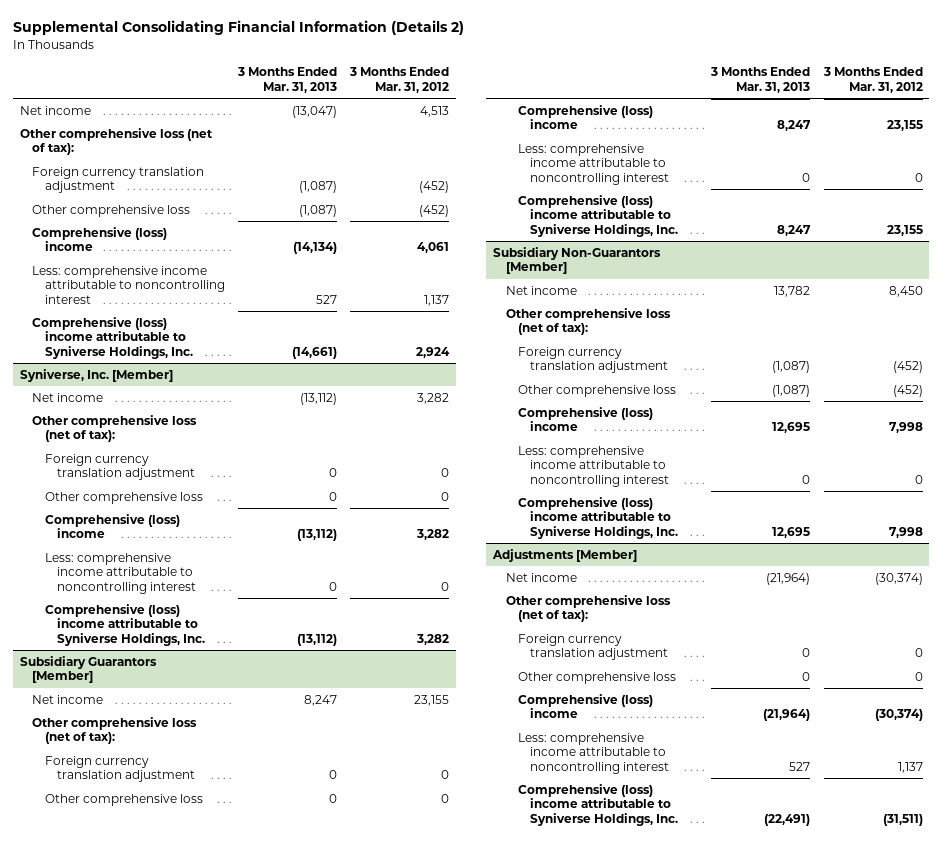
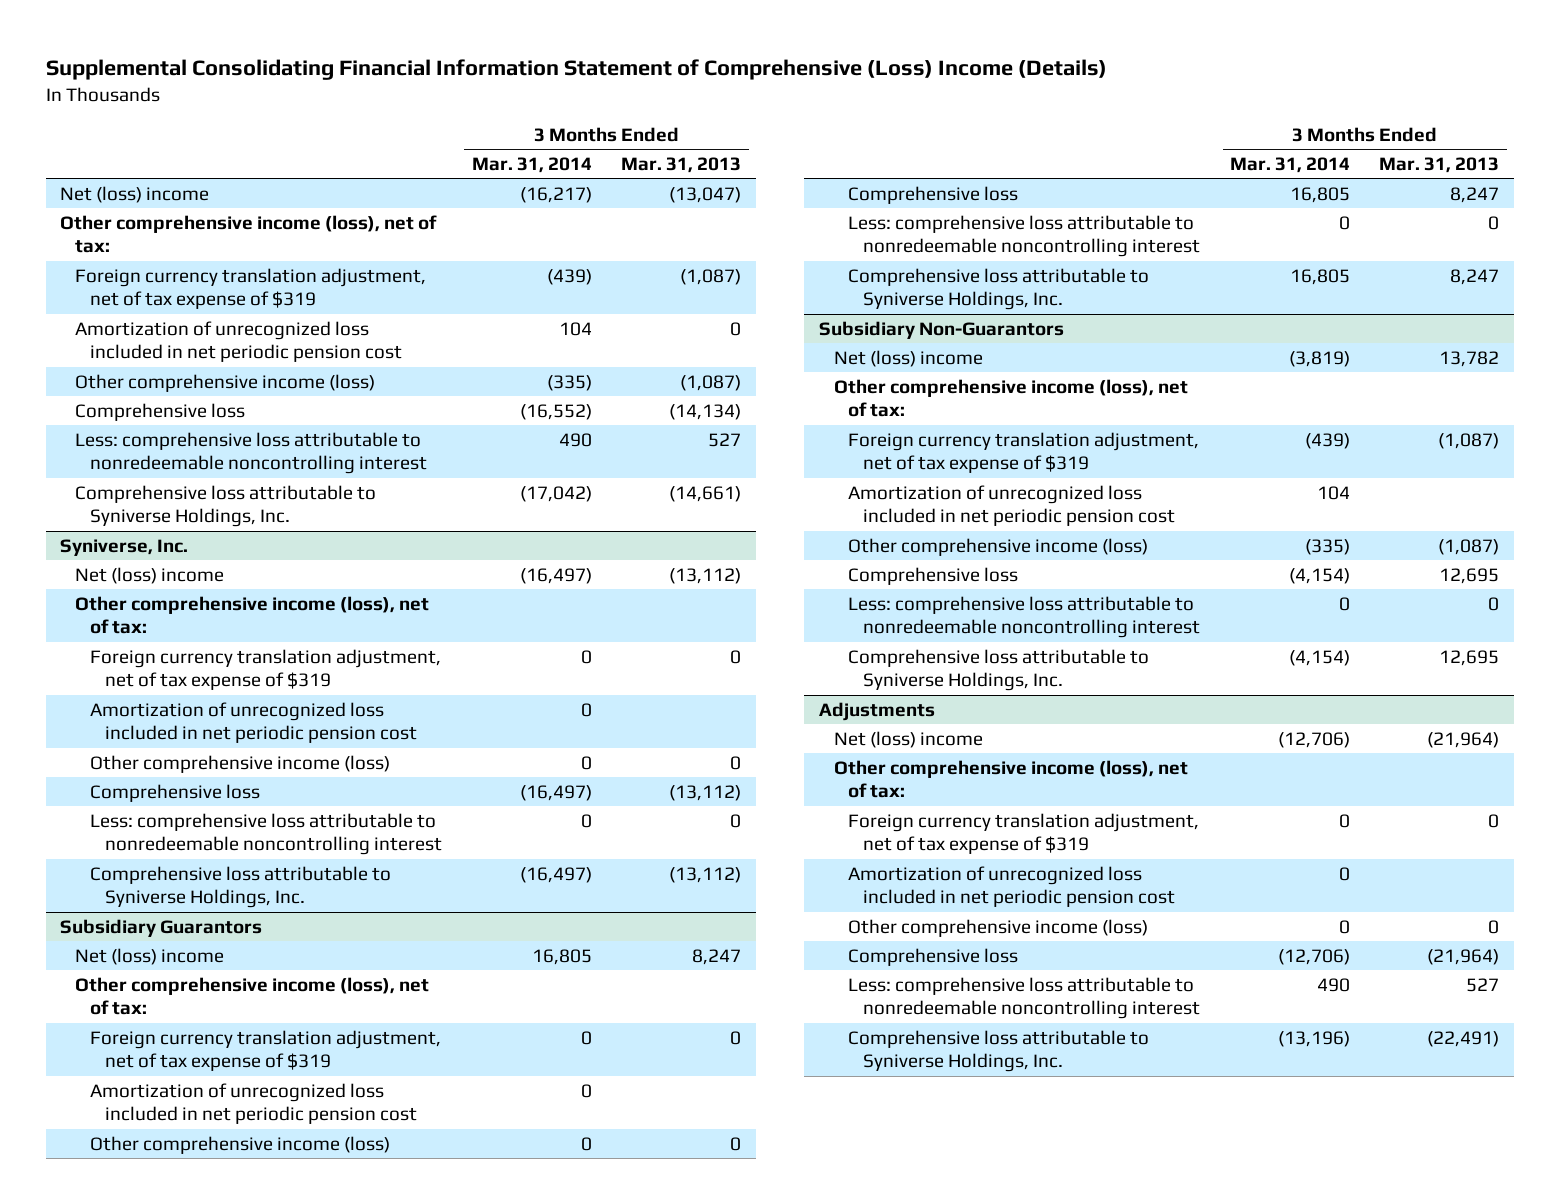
- Supplemental Consolidating Financial Information (Details 2)
+ Supplemental Consolidating Financial Information Statement of Comprehensive (Loss) Income (Details)
- | 3 Months Ended Mar. 31, 2013 | 3 Months Ended Mar. 31, 2012
+ | 3 Months Ended Mar. 31, 2014 | 3 Months Ended Mar. 31, 2013
- Net income | (13,047) | 4,513
- Other comprehensive loss (net of tax):
- Foreign currency translation adjustment | (1,087) | (452)
- Other comprehensive loss | (1,087) | (452)
- Comprehensive (loss) income | (14,134) | 4,061
- Less: comprehensive income attributable to noncontrolling interest | 527 | 1,137
- Comprehensive (loss) income attributable to Syniverse Holdings, Inc. | (14,661) | 2,924
- Syniverse, Inc. [Member]
- Net income | (13,112) | 3,282
- Other comprehensive loss (net of tax):
- Foreign currency translation adjustment | 0 | 0
- Other comprehensive loss | 0 | 0
- Comprehensive (loss) income | (13,112) | 3,282
- Less: comprehensive income attributable to noncontrolling interest | 0 | 0
- Comprehensive (loss) income attributable to Syniverse Holdings, Inc. | (13,112) | 3,282
- Subsidiary Guarantors [Member]
- Net income | 8,247 | 23,155
- Other comprehensive loss (net of tax):
- Foreign currency translation adjustment | 0 | 0
- Other comprehensive loss | 0 | 0
- Comprehensive (loss) income | 8,247 | 23,155
- Less: comprehensive income attributable to noncontrolling interest | 0 | 0
- Comprehensive (loss) income attributable to Syniverse Holdings, Inc. | 8,247 | 23,155
- Subsidiary Non-Guarantors [Member]
- Net income | 13,782 | 8,450
- Other comprehensive loss (net of tax):
- Foreign currency translation adjustment | (1,087) | (452)
- Other comprehensive loss | (1,087) | (452)
- Comprehensive (loss) income | 12,695 | 7,998
- Less: comprehensive income attributable to noncontrolling interest | 0 | 0
- Comprehensive (loss) income attributable to Syniverse Holdings, Inc. | 12,695 | 7,998
- Adjustments [Member]
- Net income | (21,964) | (30,374)
- Other comprehensive loss (net of tax):
- Foreign currency translation adjustment | 0 | 0
- Other comprehensive loss | 0 | 0
- Comprehensive (loss) income | (21,964) | (30,374)
- Less: comprehensive income attributable to noncontrolling interest | 527 | 1,137
- Comprehensive (loss) income attributable to Syniverse Holdings, Inc. | (22,491) | (31,511)
+ Net (loss) income | (16,217) | (13,047)
+ Other comprehensive income (loss), net of tax:
+ Foreign currency translation adjustment, net of tax expense of $319 | (439) | (1,087)
+ Amortization of unrecognized loss included in net periodic pension cost | 104 | 0
+ Other comprehensive income (loss) | (335) | (1,087)
+ Comprehensive loss | (16,552) | (14,134)
+ Less: comprehensive loss attributable to nonredeemable noncontrolling interest | 490 | 527
+ Comprehensive loss attributable to Syniverse Holdings, Inc. | (17,042) | (14,661)
+ Syniverse, Inc.
+ Net (loss) income | (16,497) | (13,112)
+ Other comprehensive income (loss), net of tax:
+ Foreign currency translation adjustment, net of tax expense of $319 | 0 | 0
+ Amortization of unrecognized loss included in net periodic pension cost | 0 |
+ Other comprehensive income (loss) | 0 | 0
+ Comprehensive loss | (16,497) | (13,112)
+ Less: comprehensive loss attributable to nonredeemable noncontrolling interest | 0 | 0
+ Comprehensive loss attributable to Syniverse Holdings, Inc. | (16,497) | (13,112)
+ Subsidiary Guarantors
+ Net (loss) income | 16,805 | 8,247
+ Other comprehensive income (loss), net of tax:
+ Foreign currency translation adjustment, net of tax expense of $319 | 0 | 0
+ Amortization of unrecognized loss included in net periodic pension cost | 0 |
+ Other comprehensive income (loss) | 0 | 0
+ Comprehensive loss | 16,805 | 8,247
+ Less: comprehensive loss attributable to nonredeemable noncontrolling interest | 0 | 0
+ Comprehensive loss attributable to Syniverse Holdings, Inc. | 16,805 | 8,247
+ Subsidiary Non-Guarantors
+ Net (loss) income | (3,819) | 13,782
+ Other comprehensive income (loss), net of tax:
+ Foreign currency translation adjustment, net of tax expense of $319 | (439) | (1,087)
+ Amortization of unrecognized loss included in net periodic pension cost | 104 |
+ Other comprehensive income (loss) | (335) | (1,087)
+ Comprehensive loss | (4,154) | 12,695
+ Less: comprehensive loss attributable to nonredeemable noncontrolling interest | 0 | 0
+ Comprehensive loss attributable to Syniverse Holdings, Inc. | (4,154) | 12,695
+ Adjustments
+ Net (loss) income | (12,706) | (21,964)
+ Other comprehensive income (loss), net of tax:
+ Foreign currency translation adjustment, net of tax expense of $319 | 0 | 0
+ Amortization of unrecognized loss included in net periodic pension cost | 0 |
+ Other comprehensive income (loss) | 0 | 0
+ Comprehensive loss | (12,706) | (21,964)
+ Less: comprehensive loss attributable to nonredeemable noncontrolling interest | 490 | 527
+ Comprehensive loss attributable to Syniverse Holdings, Inc. | (13,196) | (22,491)

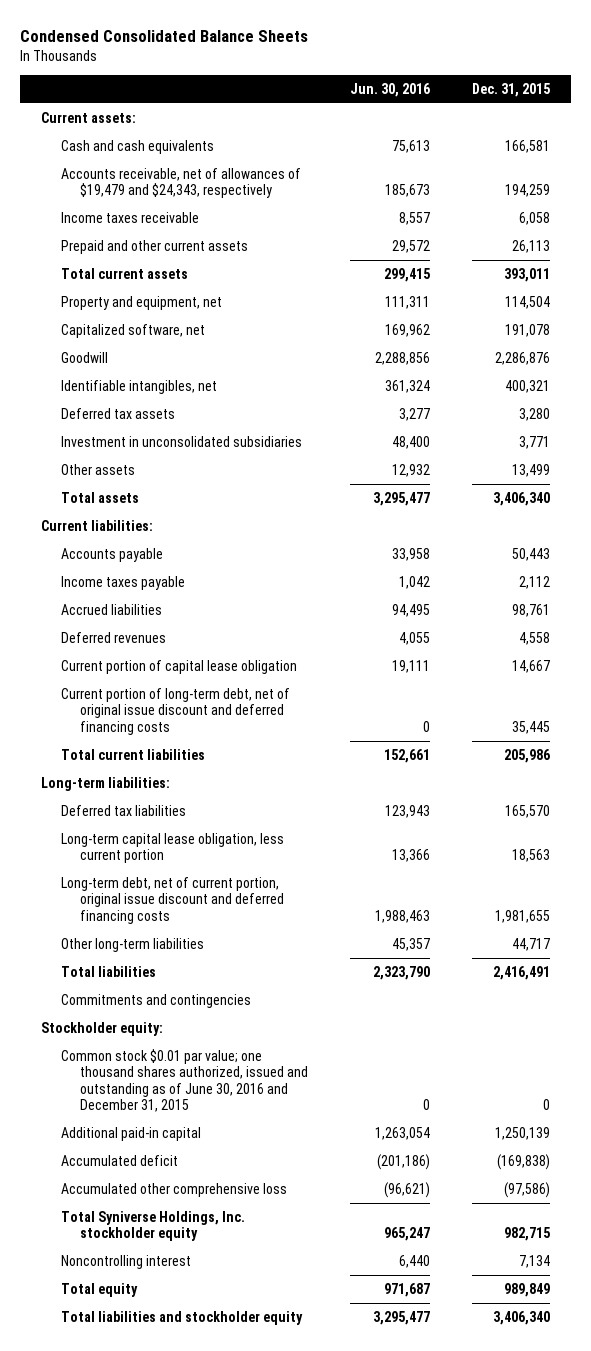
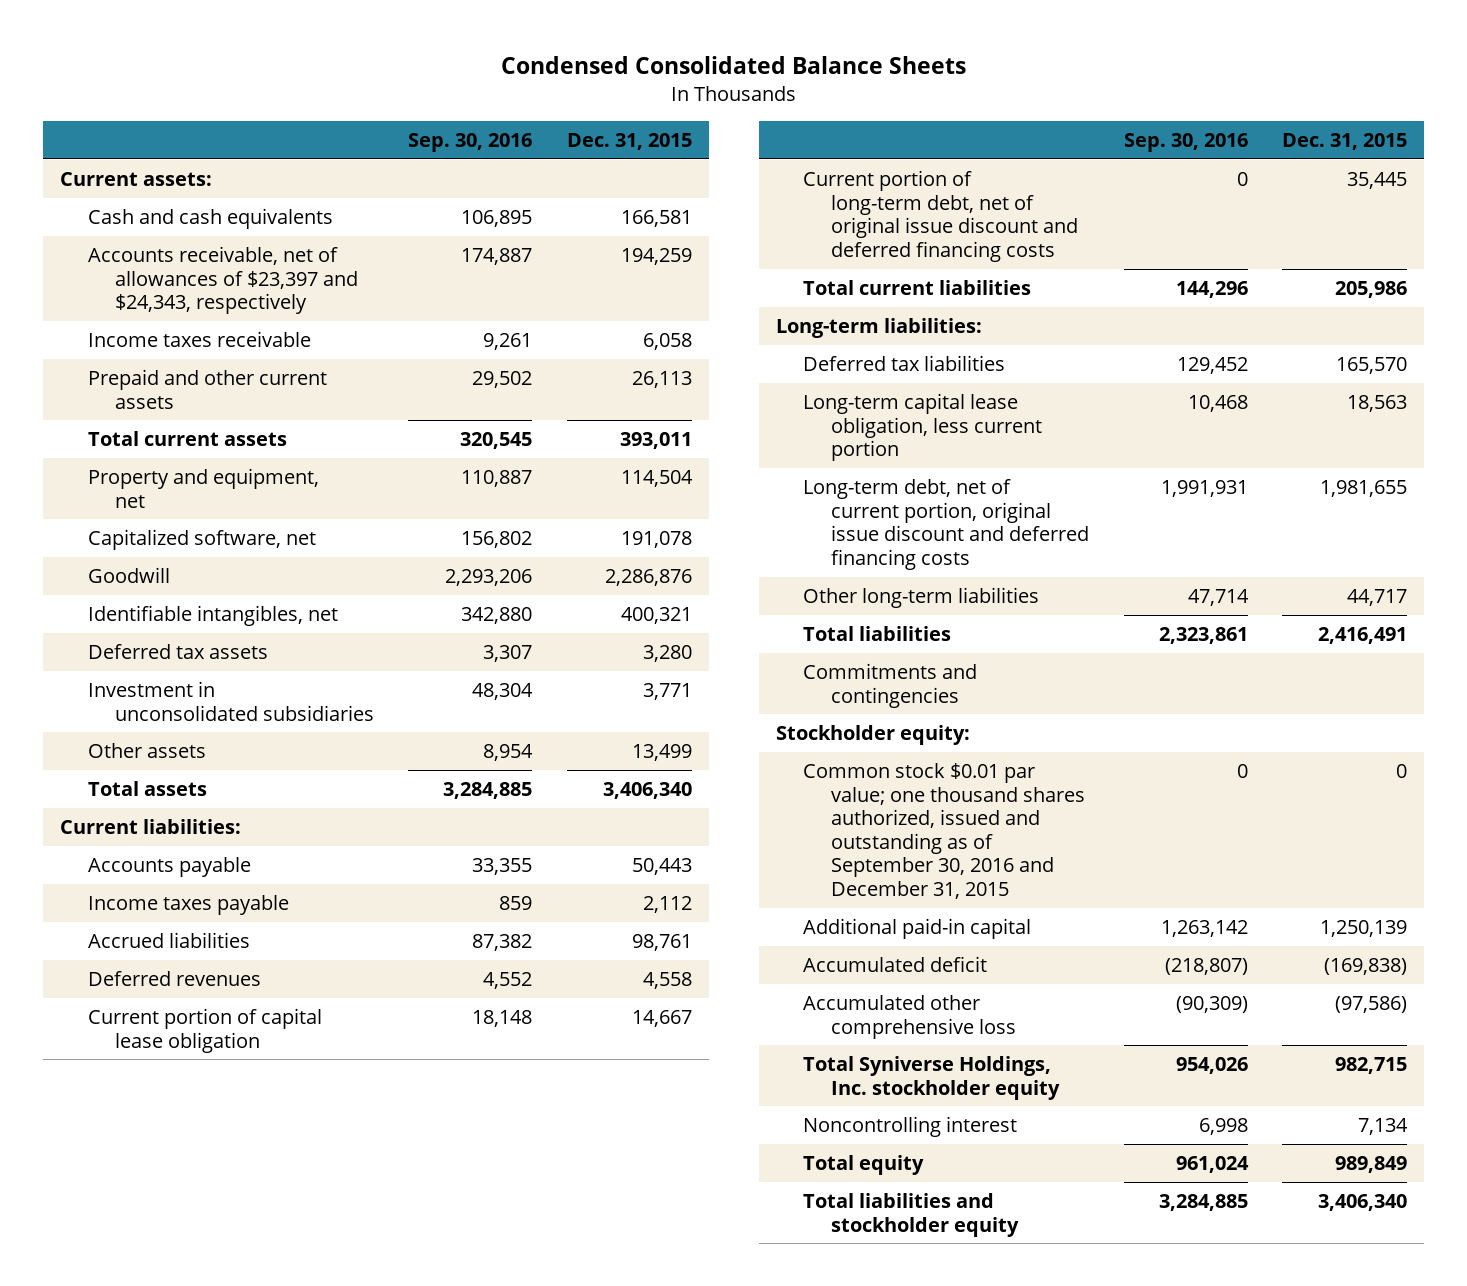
- | Jun. 30, 2016 | Dec. 31, 2015
+ | Sep. 30, 2016 | Dec. 31, 2015
- Accounts receivable, net of allowances of $19,479 and $24,343, respectively | 185,673 | 194,259
+ Accounts receivable, net of allowances of $23,397 and $24,343, respectively | 174,887 | 194,259
- Common stock $0.01 par value; one thousand shares authorized, issued and outstanding as of June 30, 2016 and December 31, 2015 | 0 | 0
+ Common stock $0.01 par value; one thousand shares authorized, issued and outstanding as of September 30, 2016 and December 31, 2015 | 0 | 0

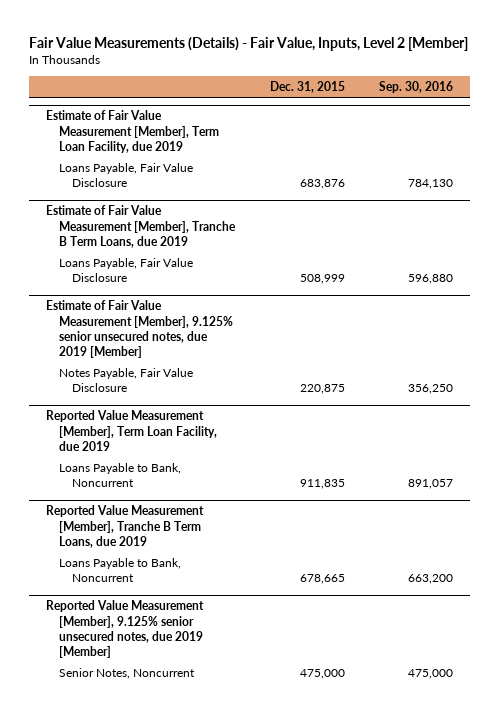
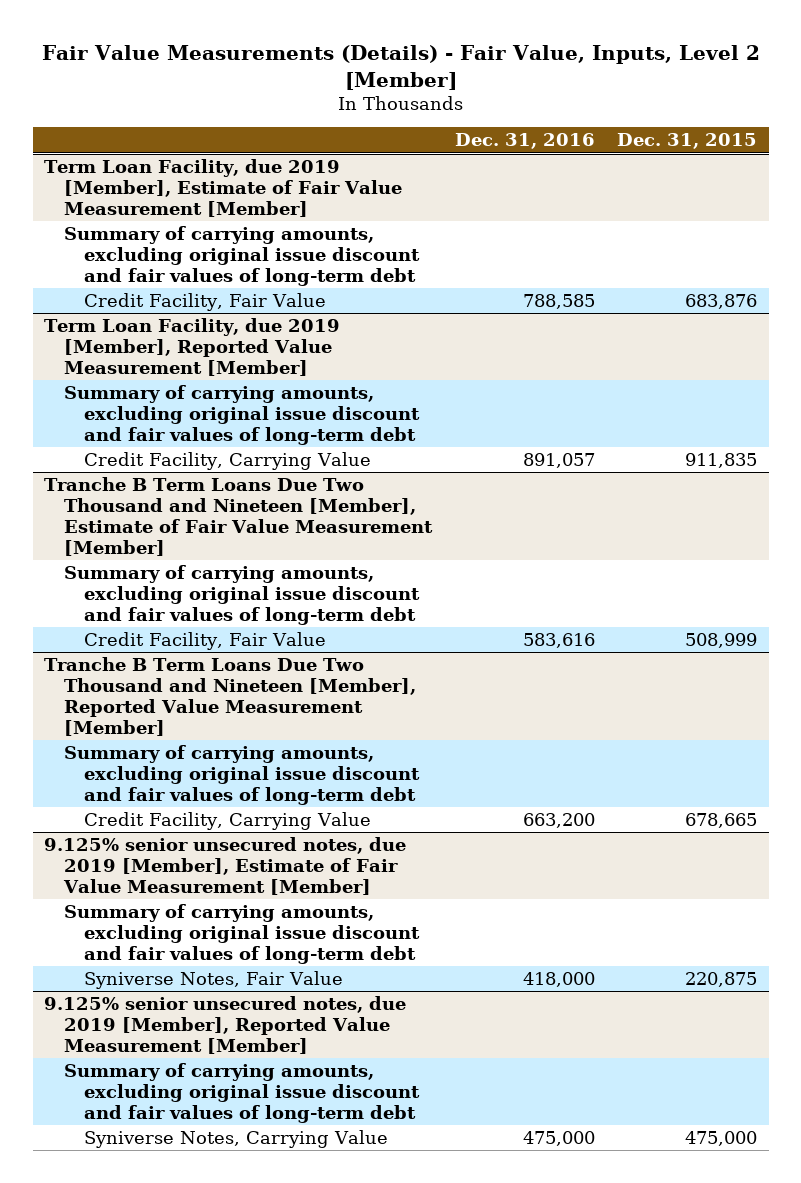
- | Dec. 31, 2015 | Sep. 30, 2016
+ | Dec. 31, 2016 | Dec. 31, 2015
- Estimate of Fair Value Measurement [Member], Term Loan Facility, due 2019
- Loans Payable, Fair Value Disclosure | 683,876 | 784,130
- Estimate of Fair Value Measurement [Member], Tranche B Term Loans, due 2019
- Loans Payable, Fair Value Disclosure | 508,999 | 596,880
- Estimate of Fair Value Measurement [Member], 9.125% senior unsecured notes, due 2019 [Member]
- Notes Payable, Fair Value Disclosure | 220,875 | 356,250
- Reported Value Measurement [Member], Term Loan Facility, due 2019
- Loans Payable to Bank, Noncurrent | 911,835 | 891,057
- Reported Value Measurement [Member], Tranche B Term Loans, due 2019
- Loans Payable to Bank, Noncurrent | 678,665 | 663,200
- Reported Value Measurement [Member], 9.125% senior unsecured notes, due 2019 [Member]
- Senior Notes, Noncurrent | 475,000 | 475,000
+ Term Loan Facility, due 2019 [Member], Estimate of Fair Value Measurement [Member]
+ Summary of carrying amounts, excluding original issue discount and fair values of long-term debt
+ Credit Facility, Fair Value | 788,585 | 683,876
+ Term Loan Facility, due 2019 [Member], Reported Value Measurement [Member]
+ Summary of carrying amounts, excluding original issue discount and fair values of long-term debt
+ Credit Facility, Carrying Value | 891,057 | 911,835
+ Tranche B Term Loans Due Two Thousand and Nineteen [Member], Estimate of Fair Value Measurement [Member]
+ Summary of carrying amounts, excluding original issue discount and fair values of long-term debt
+ Credit Facility, Fair Value | 583,616 | 508,999
+ Tranche B Term Loans Due Two Thousand and Nineteen [Member], Reported Value Measurement [Member]
+ Summary of carrying amounts, excluding original issue discount and fair values of long-term debt
+ Credit Facility, Carrying Value | 663,200 | 678,665
+ 9.125% senior unsecured notes, due 2019 [Member], Estimate of Fair Value Measurement [Member]
+ Summary of carrying amounts, excluding original issue discount and fair values of long-term debt
+ Syniverse Notes, Fair Value | 418,000 | 220,875
+ 9.125% senior unsecured notes, due 2019 [Member], Reported Value Measurement [Member]
+ Summary of carrying amounts, excluding original issue discount and fair values of long-term debt
+ Syniverse Notes, Carrying Value | 475,000 | 475,000

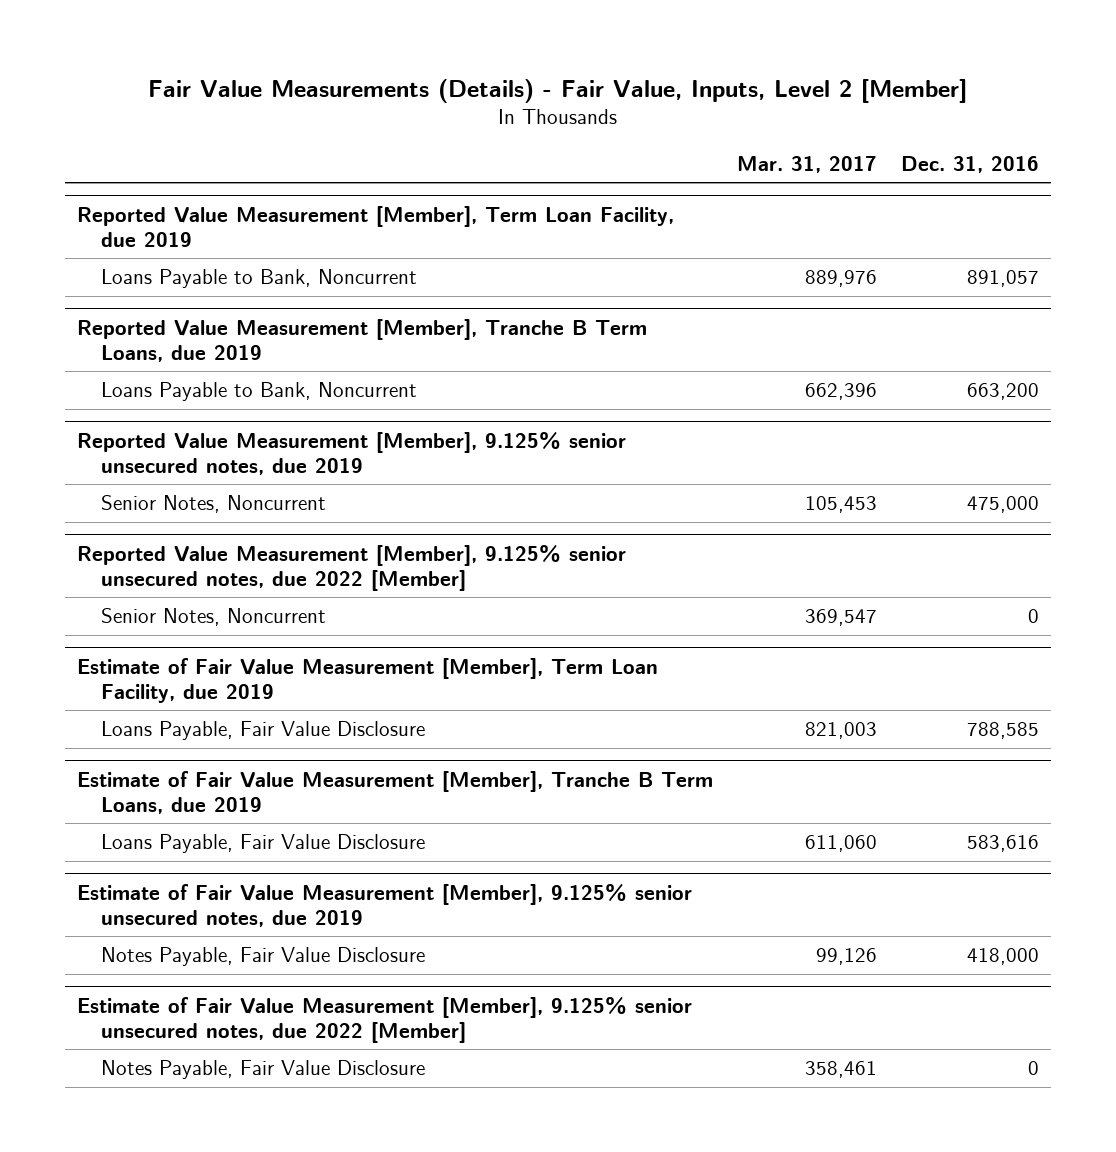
- | Dec. 31, 2016 | Dec. 31, 2015
+ | Mar. 31, 2017 | Dec. 31, 2016
- Term Loan Facility, due 2019 [Member], Estimate of Fair Value Measurement [Member]
- Summary of carrying amounts, excluding original issue discount and fair values of long-term debt
- Credit Facility, Fair Value | 788,585 | 683,876
- Term Loan Facility, due 2019 [Member], Reported Value Measurement [Member]
- Summary of carrying amounts, excluding original issue discount and fair values of long-term debt
- Credit Facility, Carrying Value | 891,057 | 911,835
- Tranche B Term Loans Due Two Thousand and Nineteen [Member], Estimate of Fair Value Measurement [Member]
- Summary of carrying amounts, excluding original issue discount and fair values of long-term debt
- Credit Facility, Fair Value | 583,616 | 508,999
- Tranche B Term Loans Due Two Thousand and Nineteen [Member], Reported Value Measurement [Member]
- Summary of carrying amounts, excluding original issue discount and fair values of long-term debt
- Credit Facility, Carrying Value | 663,200 | 678,665
- 9.125% senior unsecured notes, due 2019 [Member], Estimate of Fair Value Measurement [Member]
- Summary of carrying amounts, excluding original issue discount and fair values of long-term debt
- Syniverse Notes, Fair Value | 418,000 | 220,875
- 9.125% senior unsecured notes, due 2019 [Member], Reported Value Measurement [Member]
- Summary of carrying amounts, excluding original issue discount and fair values of long-term debt
- Syniverse Notes, Carrying Value | 475,000 | 475,000
+ Reported Value Measurement [Member], Term Loan Facility, due 2019
+ Loans Payable to Bank, Noncurrent | 889,976 | 891,057
+ Reported Value Measurement [Member], Tranche B Term Loans, due 2019
+ Loans Payable to Bank, Noncurrent | 662,396 | 663,200
+ Reported Value Measurement [Member], 9.125% senior unsecured notes, due 2019
+ Senior Notes, Noncurrent | 105,453 | 475,000
+ Reported Value Measurement [Member], 9.125% senior unsecured notes, due 2022 [Member]
+ Senior Notes, Noncurrent | 369,547 | 0
+ Estimate of Fair Value Measurement [Member], Term Loan Facility, due 2019
+ Loans Payable, Fair Value Disclosure | 821,003 | 788,585
+ Estimate of Fair Value Measurement [Member], Tranche B Term Loans, due 2019
+ Loans Payable, Fair Value Disclosure | 611,060 | 583,616
+ Estimate of Fair Value Measurement [Member], 9.125% senior unsecured notes, due 2019
+ Notes Payable, Fair Value Disclosure | 99,126 | 418,000
+ Estimate of Fair Value Measurement [Member], 9.125% senior unsecured notes, due 2022 [Member]
+ Notes Payable, Fair Value Disclosure | 358,461 | 0

